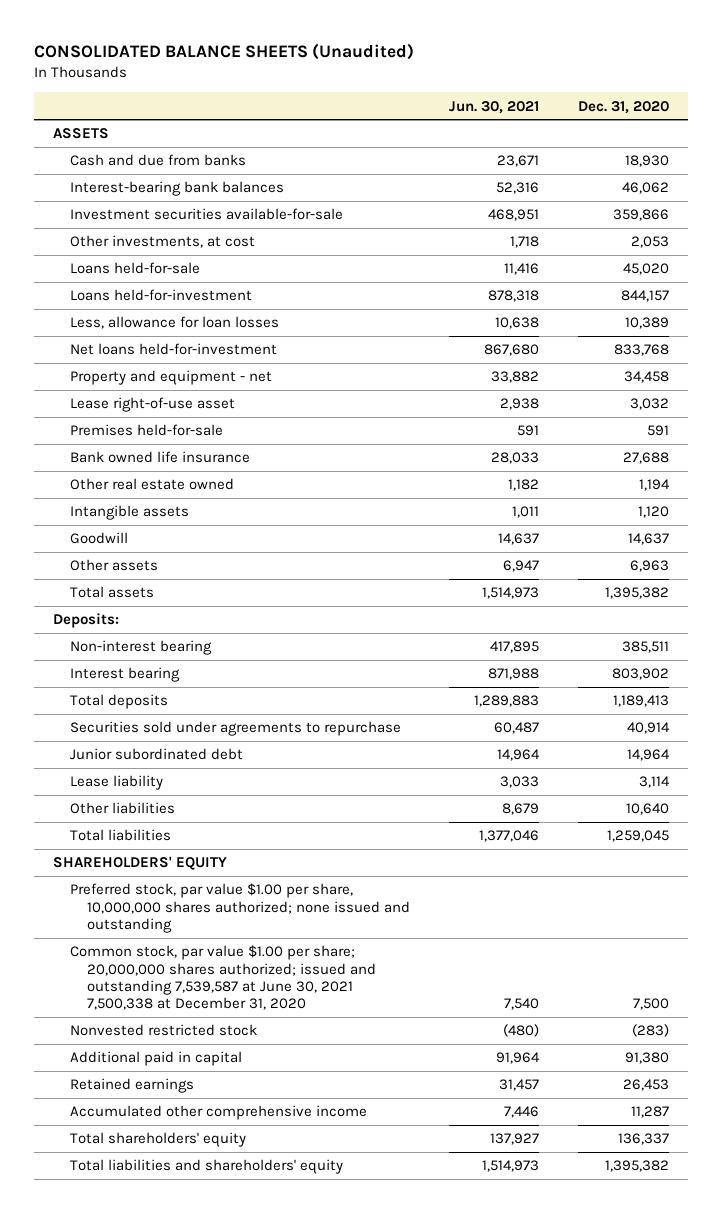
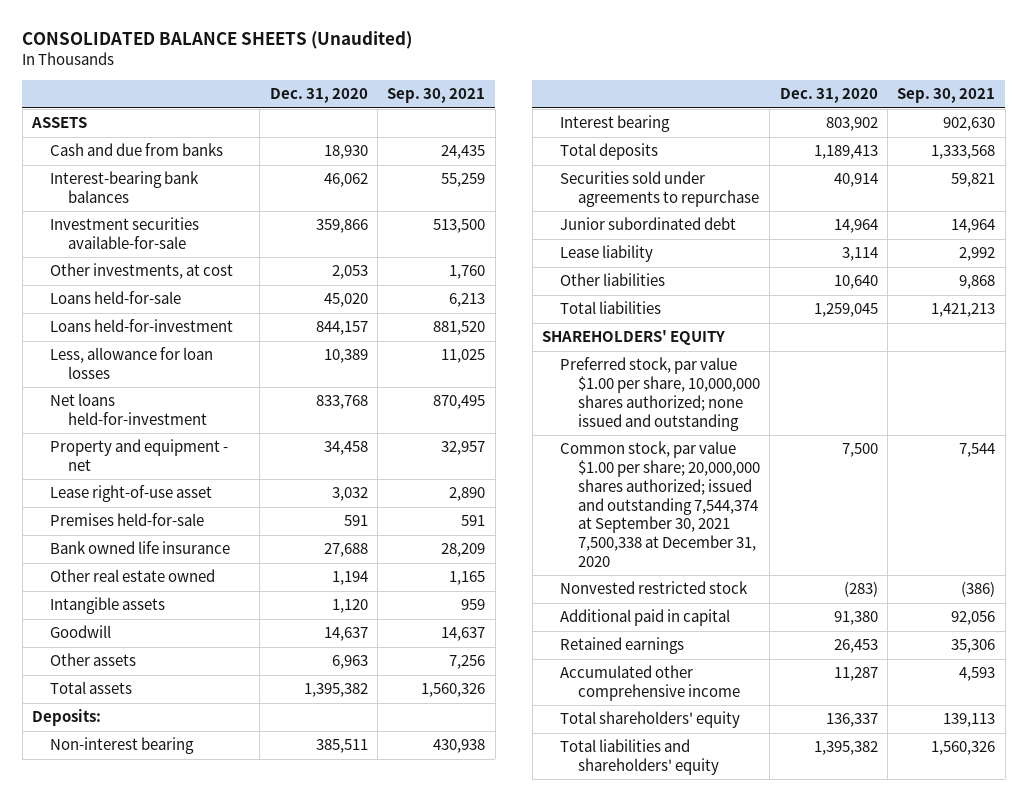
- | Jun. 30, 2021 | Dec. 31, 2020
+ | Dec. 31, 2020 | Sep. 30, 2021
- Common stock, par value $1.00 per share; 20,000,000 shares authorized; issued and outstanding 7,539,587 at June 30, 2021 7,500,338 at December 31, 2020 | 7,540 | 7,500
+ Common stock, par value $1.00 per share; 20,000,000 shares authorized; issued and outstanding 7,544,374 at September 30, 2021 7,500,338 at December 31, 2020 | 7,500 | 7,544

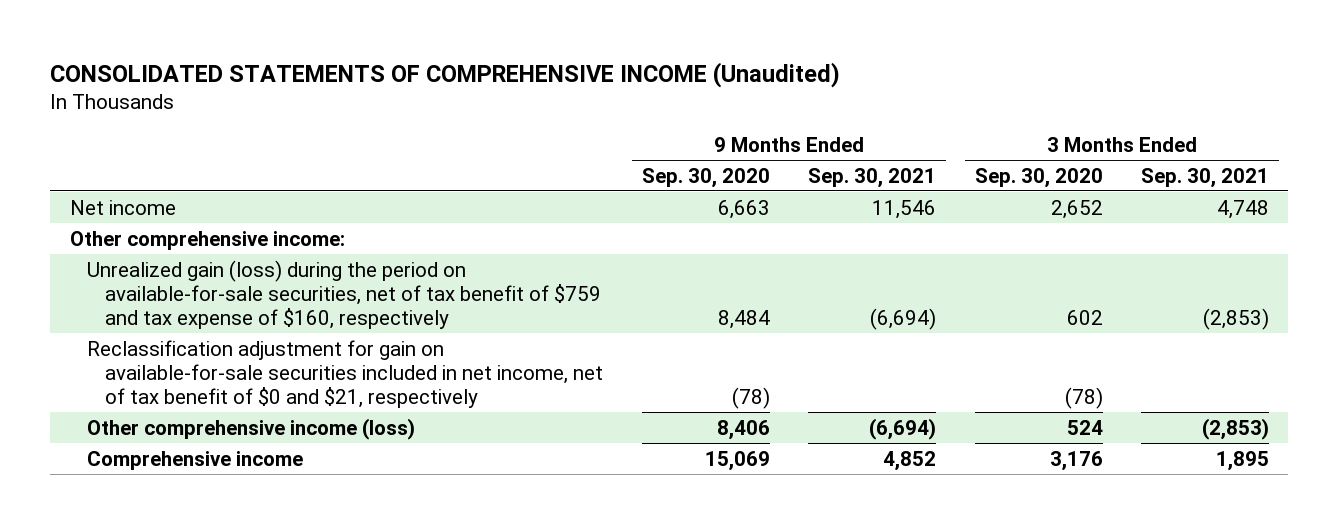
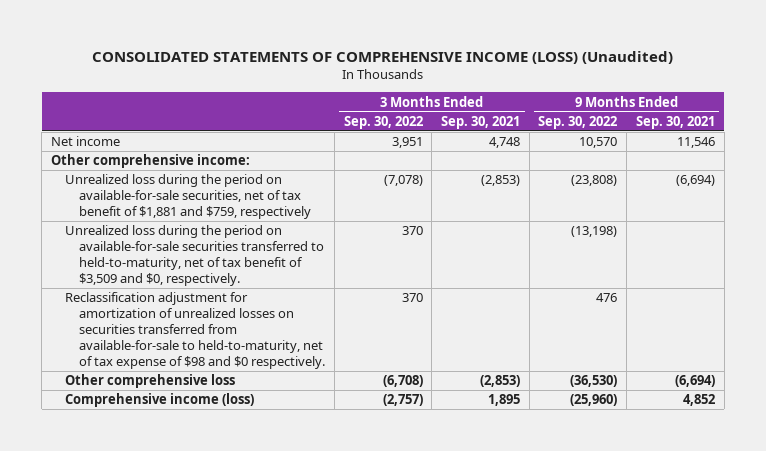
- CONSOLIDATED STATEMENTS OF COMPREHENSIVE INCOME (Unaudited)
+ CONSOLIDATED STATEMENTS OF COMPREHENSIVE INCOME (LOSS) (Unaudited)
- | 9 Months Ended Sep. 30, 2020 | 9 Months Ended Sep. 30, 2021 | 3 Months Ended Sep. 30, 2020 | 3 Months Ended Sep. 30, 2021
+ | 3 Months Ended Sep. 30, 2022 | 3 Months Ended Sep. 30, 2021 | 9 Months Ended Sep. 30, 2022 | 9 Months Ended Sep. 30, 2021
- Unrealized gain (loss) during the period on available-for-sale securities, net of tax benefit of $759 and tax expense of $160, respectively | 8,484 | (6,694) | 602 | (2,853)
- Reclassification adjustment for gain on available-for-sale securities included in net income, net of tax benefit of $0 and $21, respectively | (78) | | (78) |
- Other comprehensive income (loss) | 8,406 | (6,694) | 524 | (2,853)
- Comprehensive income | 15,069 | 4,852 | 3,176 | 1,895
+ Unrealized loss during the period on available-for-sale securities, net of tax benefit of $1,881 and $759, respectively | (7,078) | (2,853) | (23,808) | (6,694)
+ Unrealized loss during the period on available-for-sale securities transferred to held-to-maturity, net of tax benefit of $3,509 and $0, respectively. | 370 | | (13,198) |
+ Reclassification adjustment for amortization of unrealized losses on securities transferred from available-for-sale to held-to-maturity, net of tax expense of $98 and $0 respectively. | 370 | | 476 |
+ Other comprehensive loss | (6,708) | (2,853) | (36,530) | (6,694)
+ Comprehensive income (loss) | (2,757) | 1,895 | (25,960) | 4,852

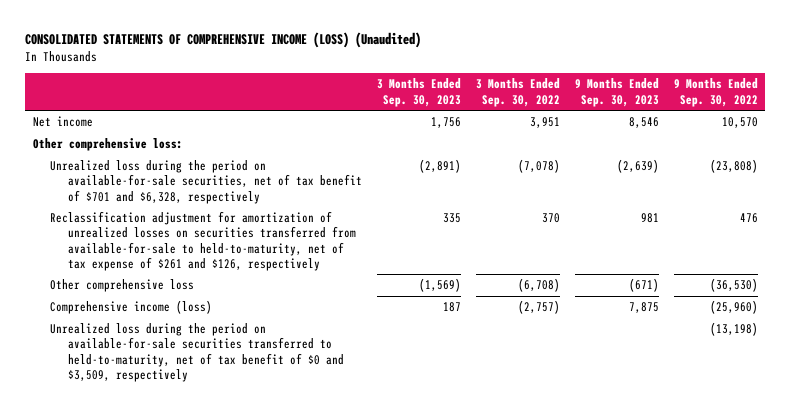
- | 3 Months Ended Sep. 30, 2022 | 3 Months Ended Sep. 30, 2021 | 9 Months Ended Sep. 30, 2022 | 9 Months Ended Sep. 30, 2021
+ | 3 Months Ended Sep. 30, 2023 | 3 Months Ended Sep. 30, 2022 | 9 Months Ended Sep. 30, 2023 | 9 Months Ended Sep. 30, 2022
- Other comprehensive income:
- Unrealized loss during the period on available-for-sale securities, net of tax benefit of $1,881 and $759, respectively | (7,078) | (2,853) | (23,808) | (6,694)
- Unrealized loss during the period on available-for-sale securities transferred to held-to-maturity, net of tax benefit of $3,509 and $0, respectively. | 370 | | (13,198) |
- Reclassification adjustment for amortization of unrealized losses on securities transferred from available-for-sale to held-to-maturity, net of tax expense of $98 and $0 respectively. | 370 | | 476 |
+ Other comprehensive loss:
+ Unrealized loss during the period on available-for-sale securities, net of tax benefit of $701 and $6,328, respectively | (2,891) | (7,078) | (2,639) | (23,808)
+ Reclassification adjustment for amortization of unrealized losses on securities transferred from available-for-sale to held-to-maturity, net of tax expense of $261 and $126, respectively | 335 | 370 | 981 | 476
+ Unrealized loss during the period on available-for-sale securities transferred to held-to-maturity, net of tax benefit of $0 and $3,509, respectively | | | | (13,198)

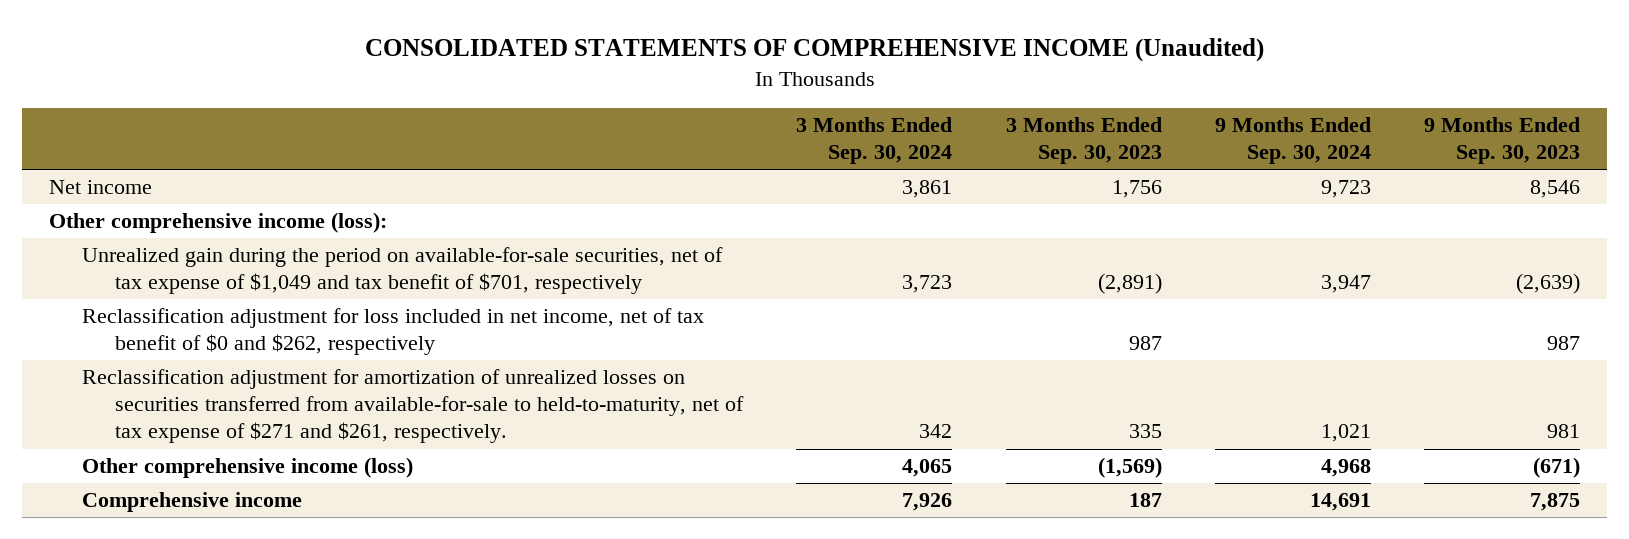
- CONSOLIDATED STATEMENTS OF COMPREHENSIVE INCOME (LOSS) (Unaudited)
+ CONSOLIDATED STATEMENTS OF COMPREHENSIVE INCOME (Unaudited)
- | 3 Months Ended Sep. 30, 2023 | 3 Months Ended Sep. 30, 2022 | 9 Months Ended Sep. 30, 2023 | 9 Months Ended Sep. 30, 2022
+ | 3 Months Ended Sep. 30, 2024 | 3 Months Ended Sep. 30, 2023 | 9 Months Ended Sep. 30, 2024 | 9 Months Ended Sep. 30, 2023
- Other comprehensive loss:
- Unrealized loss during the period on available-for-sale securities, net of tax benefit of $701 and $6,328, respectively | (2,891) | (7,078) | (2,639) | (23,808)
- Reclassification adjustment for amortization of unrealized losses on securities transferred from available-for-sale to held-to-maturity, net of tax expense of $261 and $126, respectively | 335 | 370 | 981 | 476
- Other comprehensive loss | (1,569) | (6,708) | (671) | (36,530)
- Comprehensive income (loss) | 187 | (2,757) | 7,875 | (25,960)
- Unrealized loss during the period on available-for-sale securities transferred to held-to-maturity, net of tax benefit of $0 and $3,509, respectively | | | | (13,198)
+ Other comprehensive income (loss):
+ Unrealized gain during the period on available-for-sale securities, net of tax expense of $1,049 and tax benefit of $701, respectively | 3,723 | (2,891) | 3,947 | (2,639)
+ Reclassification adjustment for loss included in net income, net of tax benefit of $0 and $262, respectively | | 987 | | 987
+ Reclassification adjustment for amortization of unrealized losses on securities transferred from available-for-sale to held-to-maturity, net of tax expense of $271 and $261, respectively. | 342 | 335 | 1,021 | 981
+ Other comprehensive income (loss) | 4,065 | (1,569) | 4,968 | (671)
+ Comprehensive income | 7,926 | 187 | 14,691 | 7,875

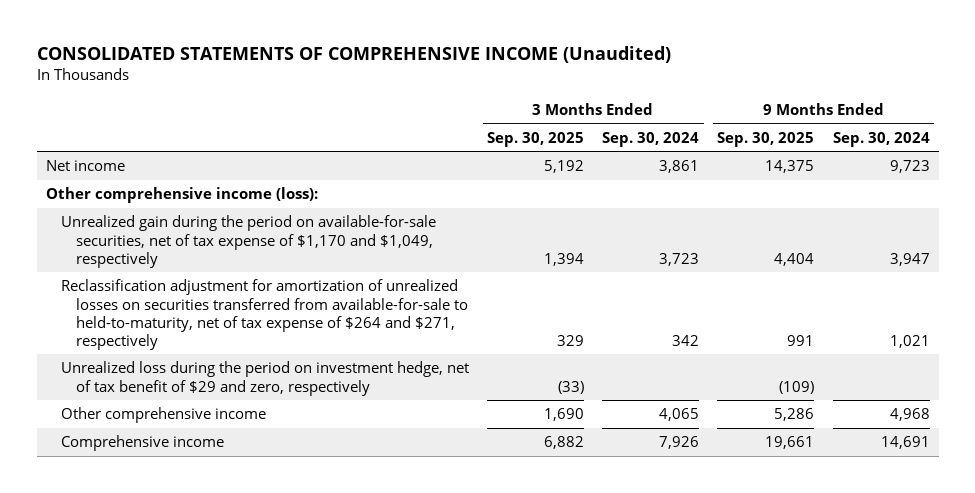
- | 3 Months Ended Sep. 30, 2024 | 3 Months Ended Sep. 30, 2023 | 9 Months Ended Sep. 30, 2024 | 9 Months Ended Sep. 30, 2023
+ | 3 Months Ended Sep. 30, 2025 | 3 Months Ended Sep. 30, 2024 | 9 Months Ended Sep. 30, 2025 | 9 Months Ended Sep. 30, 2024
- Unrealized gain during the period on available-for-sale securities, net of tax expense of $1,049 and tax benefit of $701, respectively | 3,723 | (2,891) | 3,947 | (2,639)
- Reclassification adjustment for loss included in net income, net of tax benefit of $0 and $262, respectively | | 987 | | 987
- Reclassification adjustment for amortization of unrealized losses on securities transferred from available-for-sale to held-to-maturity, net of tax expense of $271 and $261, respectively. | 342 | 335 | 1,021 | 981
- Other comprehensive income (loss) | 4,065 | (1,569) | 4,968 | (671)
+ Unrealized gain during the period on available-for-sale securities, net of tax expense of $1,170 and $1,049, respectively | 1,394 | 3,723 | 4,404 | 3,947
+ Reclassification adjustment for amortization of unrealized losses on securities transferred from available-for-sale to held-to-maturity, net of tax expense of $264 and $271, respectively | 329 | 342 | 991 | 1,021
+ Unrealized loss during the period on investment hedge, net of tax benefit of $29 and zero, respectively | (33) | | (109) |
+ Other comprehensive income | 1,690 | 4,065 | 5,286 | 4,968

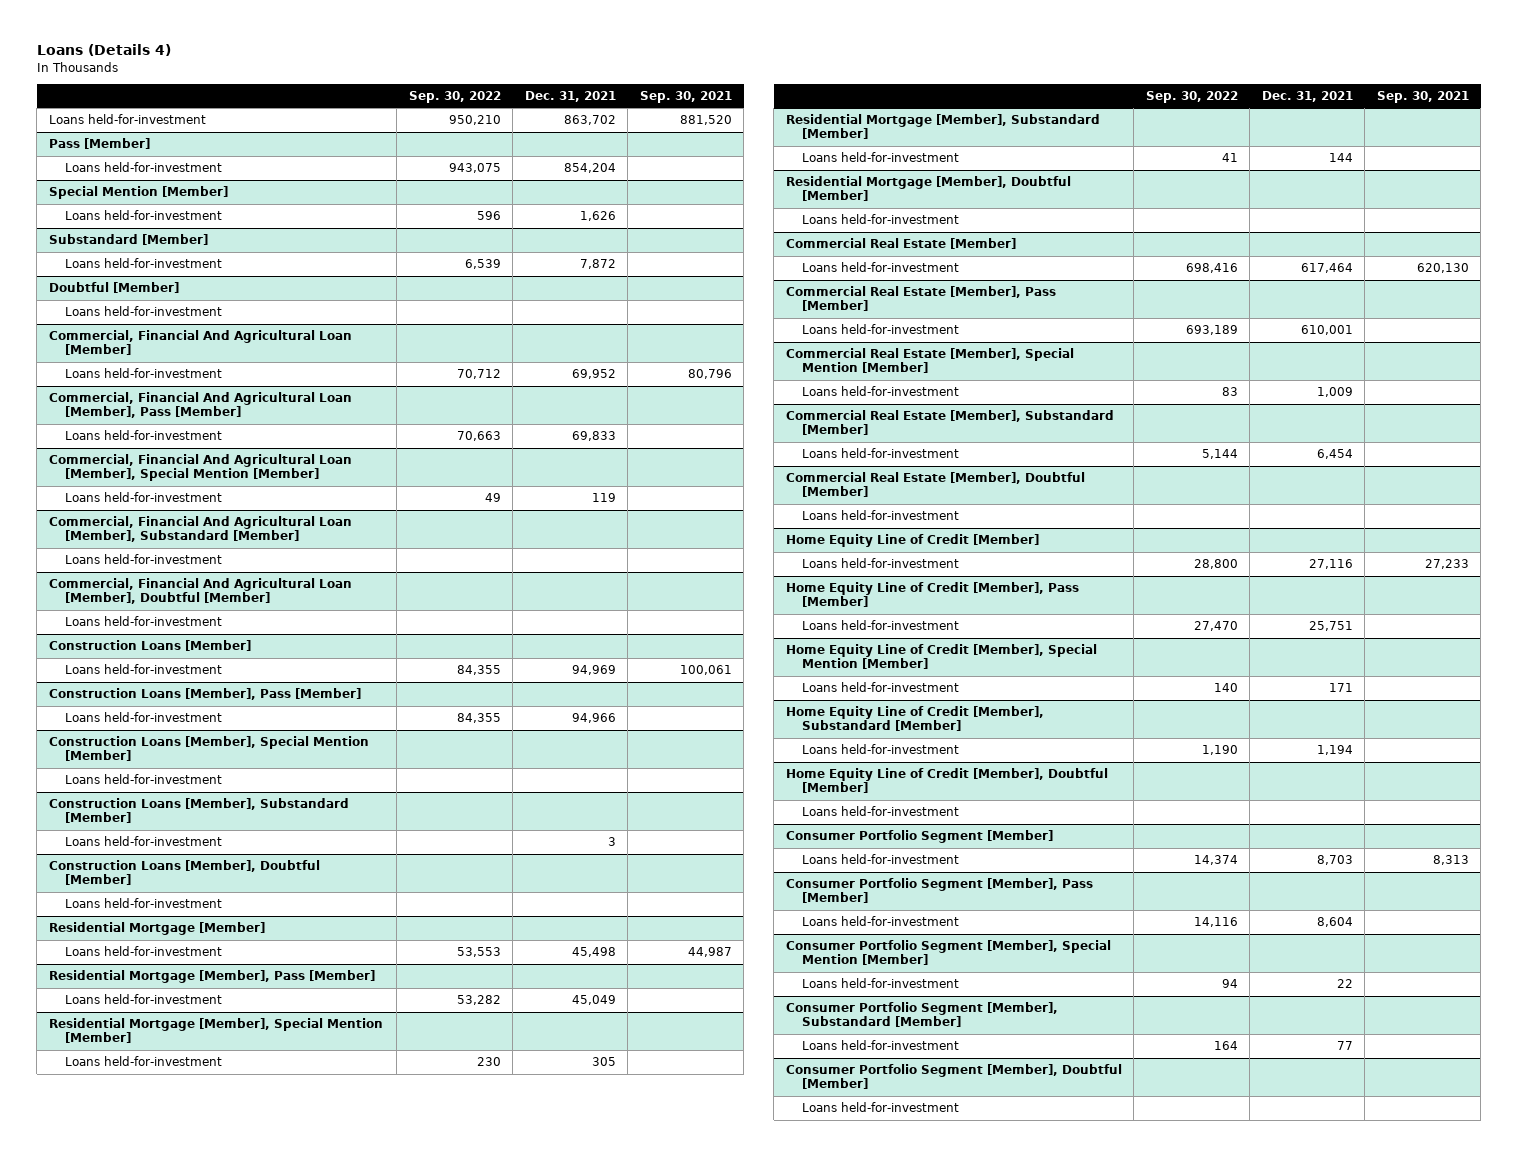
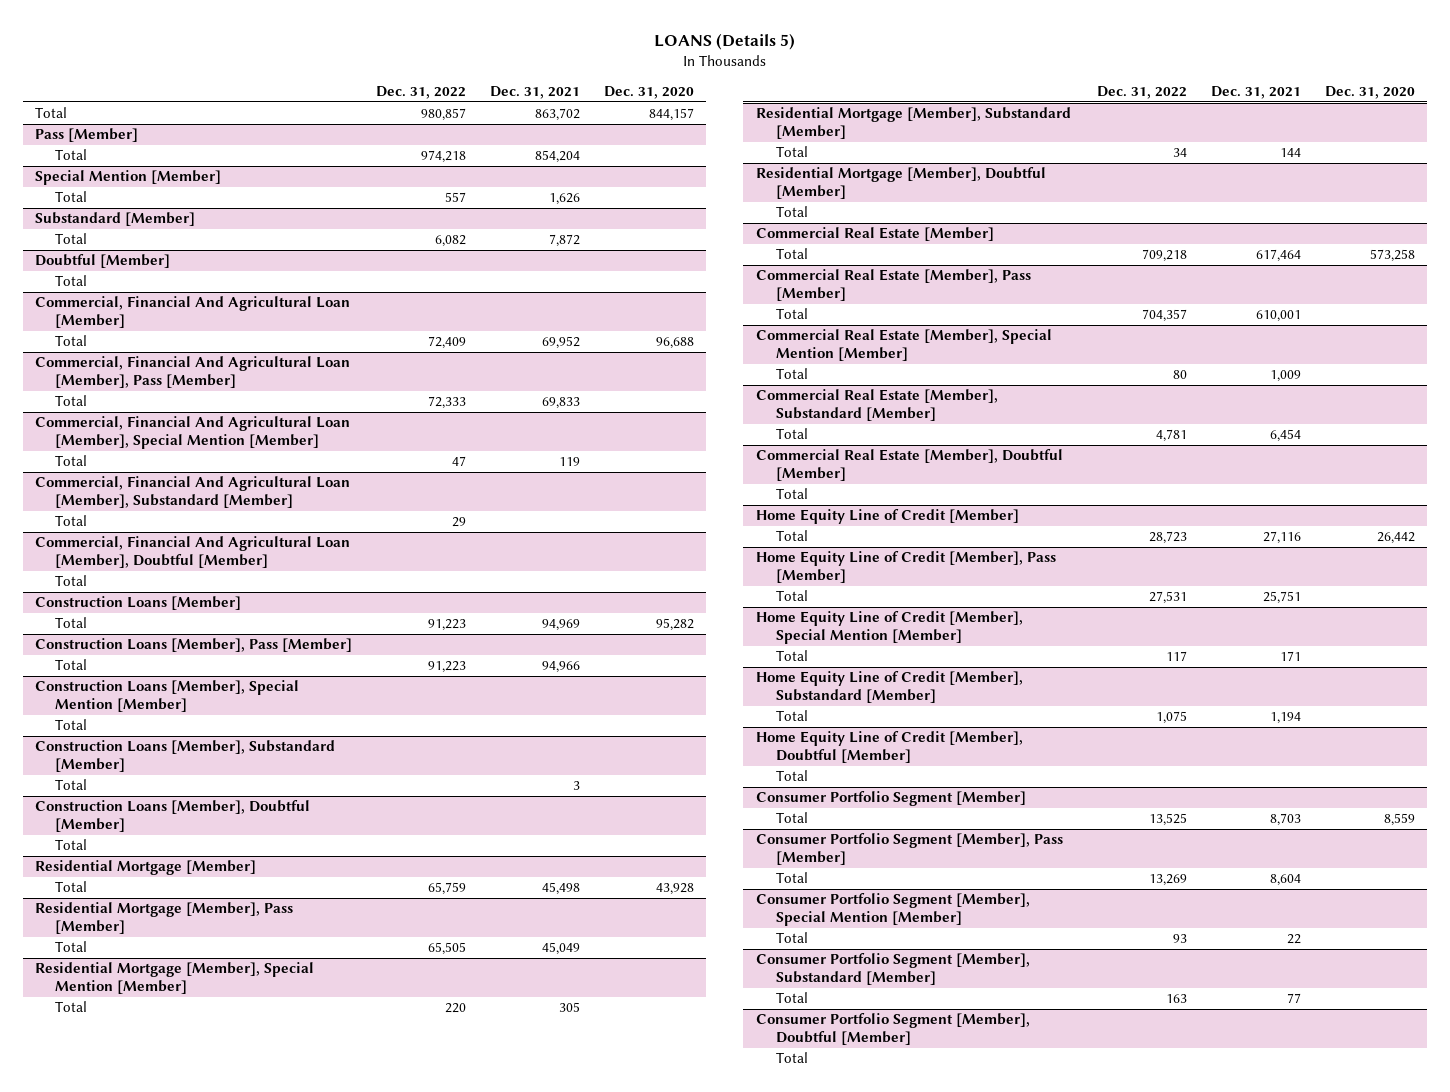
- Loans (Details 4)
+ LOANS (Details 5)
- | Sep. 30, 2022 | Dec. 31, 2021 | Sep. 30, 2021
+ | Dec. 31, 2022 | Dec. 31, 2021 | Dec. 31, 2020
- Loans held-for-investment | 950,210 | 863,702 | 881,520
+ Total | 980,857 | 863,702 | 844,157
@ Pass [Member]
- Loans held-for-investment | 943,075 | 854,204 |
+ Total | 974,218 | 854,204 |
@ Special Mention [Member]
- Loans held-for-investment | 596 | 1,626 |
+ Total | 557 | 1,626 |
@ Substandard [Member]
- Loans held-for-investment | 6,539 | 7,872 |
+ Total | 6,082 | 7,872 |
@ Doubtful [Member]
- Loans held-for-investment
+ Total
@ Commercial, Financial And Agricultural Loan [Member]
- Loans held-for-investment | 70,712 | 69,952 | 80,796
+ Total | 72,409 | 69,952 | 96,688
@ Commercial, Financial And Agricultural Loan [Member], Pass [Member]
- Loans held-for-investment | 70,663 | 69,833 |
+ Total | 72,333 | 69,833 |
@ Commercial, Financial And Agricultural Loan [Member], Special Mention [Member]
- Loans held-for-investment | 49 | 119 |
+ Total | 47 | 119 |
@ Commercial, Financial And Agricultural Loan [Member], Substandard [Member]
- Loans held-for-investment
+ Total | 29 | |
@ Commercial, Financial And Agricultural Loan [Member], Doubtful [Member]
- Loans held-for-investment
+ Total
@ Construction Loans [Member]
- Loans held-for-investment | 84,355 | 94,969 | 100,061
+ Total | 91,223 | 94,969 | 95,282
@ Construction Loans [Member], Pass [Member]
- Loans held-for-investment | 84,355 | 94,966 |
+ Total | 91,223 | 94,966 |
@ Construction Loans [Member], Special Mention [Member]
- Loans held-for-investment
+ Total
@ Construction Loans [Member], Substandard [Member]
- Loans held-for-investment | | 3 |
+ Total | | 3 |
@ Construction Loans [Member], Doubtful [Member]
- Loans held-for-investment
+ Total
@ Residential Mortgage [Member]
- Loans held-for-investment | 53,553 | 45,498 | 44,987
+ Total | 65,759 | 45,498 | 43,928
@ Residential Mortgage [Member], Pass [Member]
- Loans held-for-investment | 53,282 | 45,049 |
+ Total | 65,505 | 45,049 |
@ Residential Mortgage [Member], Special Mention [Member]
- Loans held-for-investment | 230 | 305 |
+ Total | 220 | 305 |
@ Residential Mortgage [Member], Substandard [Member]
- Loans held-for-investment | 41 | 144 |
+ Total | 34 | 144 |
@ Residential Mortgage [Member], Doubtful [Member]
- Loans held-for-investment
+ Total
@ Commercial Real Estate [Member]
- Loans held-for-investment | 698,416 | 617,464 | 620,130
+ Total | 709,218 | 617,464 | 573,258
@ Commercial Real Estate [Member], Pass [Member]
- Loans held-for-investment | 693,189 | 610,001 |
+ Total | 704,357 | 610,001 |
@ Commercial Real Estate [Member], Special Mention [Member]
- Loans held-for-investment | 83 | 1,009 |
+ Total | 80 | 1,009 |
@ Commercial Real Estate [Member], Substandard [Member]
- Loans held-for-investment | 5,144 | 6,454 |
+ Total | 4,781 | 6,454 |
@ Commercial Real Estate [Member], Doubtful [Member]
- Loans held-for-investment
+ Total
@ Home Equity Line of Credit [Member]
- Loans held-for-investment | 28,800 | 27,116 | 27,233
+ Total | 28,723 | 27,116 | 26,442
@ Home Equity Line of Credit [Member], Pass [Member]
- Loans held-for-investment | 27,470 | 25,751 |
+ Total | 27,531 | 25,751 |
@ Home Equity Line of Credit [Member], Special Mention [Member]
- Loans held-for-investment | 140 | 171 |
+ Total | 117 | 171 |
@ Home Equity Line of Credit [Member], Substandard [Member]
- Loans held-for-investment | 1,190 | 1,194 |
+ Total | 1,075 | 1,194 |
@ Home Equity Line of Credit [Member], Doubtful [Member]
- Loans held-for-investment
+ Total
@ Consumer Portfolio Segment [Member]
- Loans held-for-investment | 14,374 | 8,703 | 8,313
+ Total | 13,525 | 8,703 | 8,559
@ Consumer Portfolio Segment [Member], Pass [Member]
- Loans held-for-investment | 14,116 | 8,604 |
+ Total | 13,269 | 8,604 |
@ Consumer Portfolio Segment [Member], Special Mention [Member]
- Loans held-for-investment | 94 | 22 |
+ Total | 93 | 22 |
@ Consumer Portfolio Segment [Member], Substandard [Member]
- Loans held-for-investment | 164 | 77 |
+ Total | 163 | 77 |
@ Consumer Portfolio Segment [Member], Doubtful [Member]
- Loans held-for-investment
+ Total

